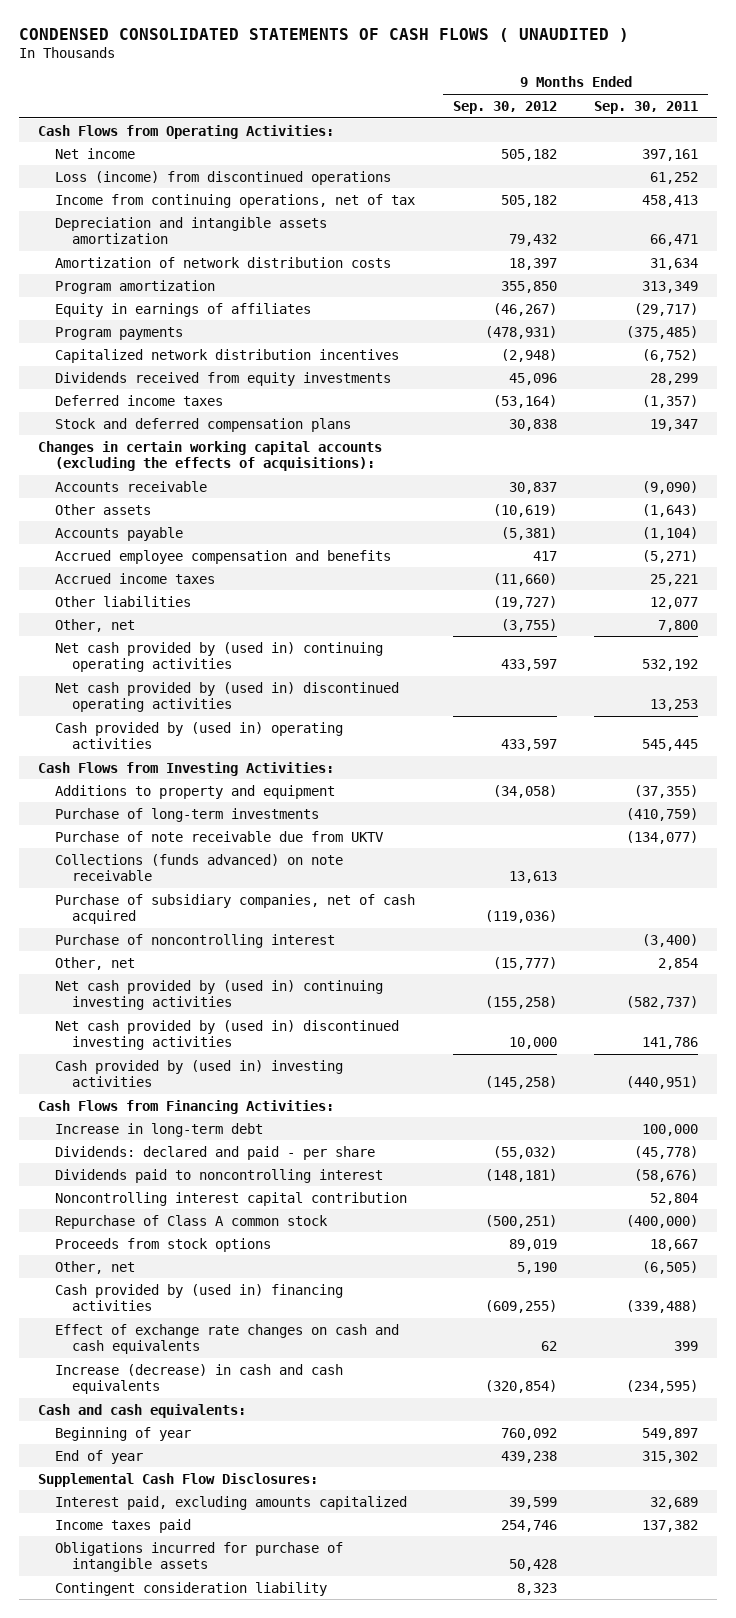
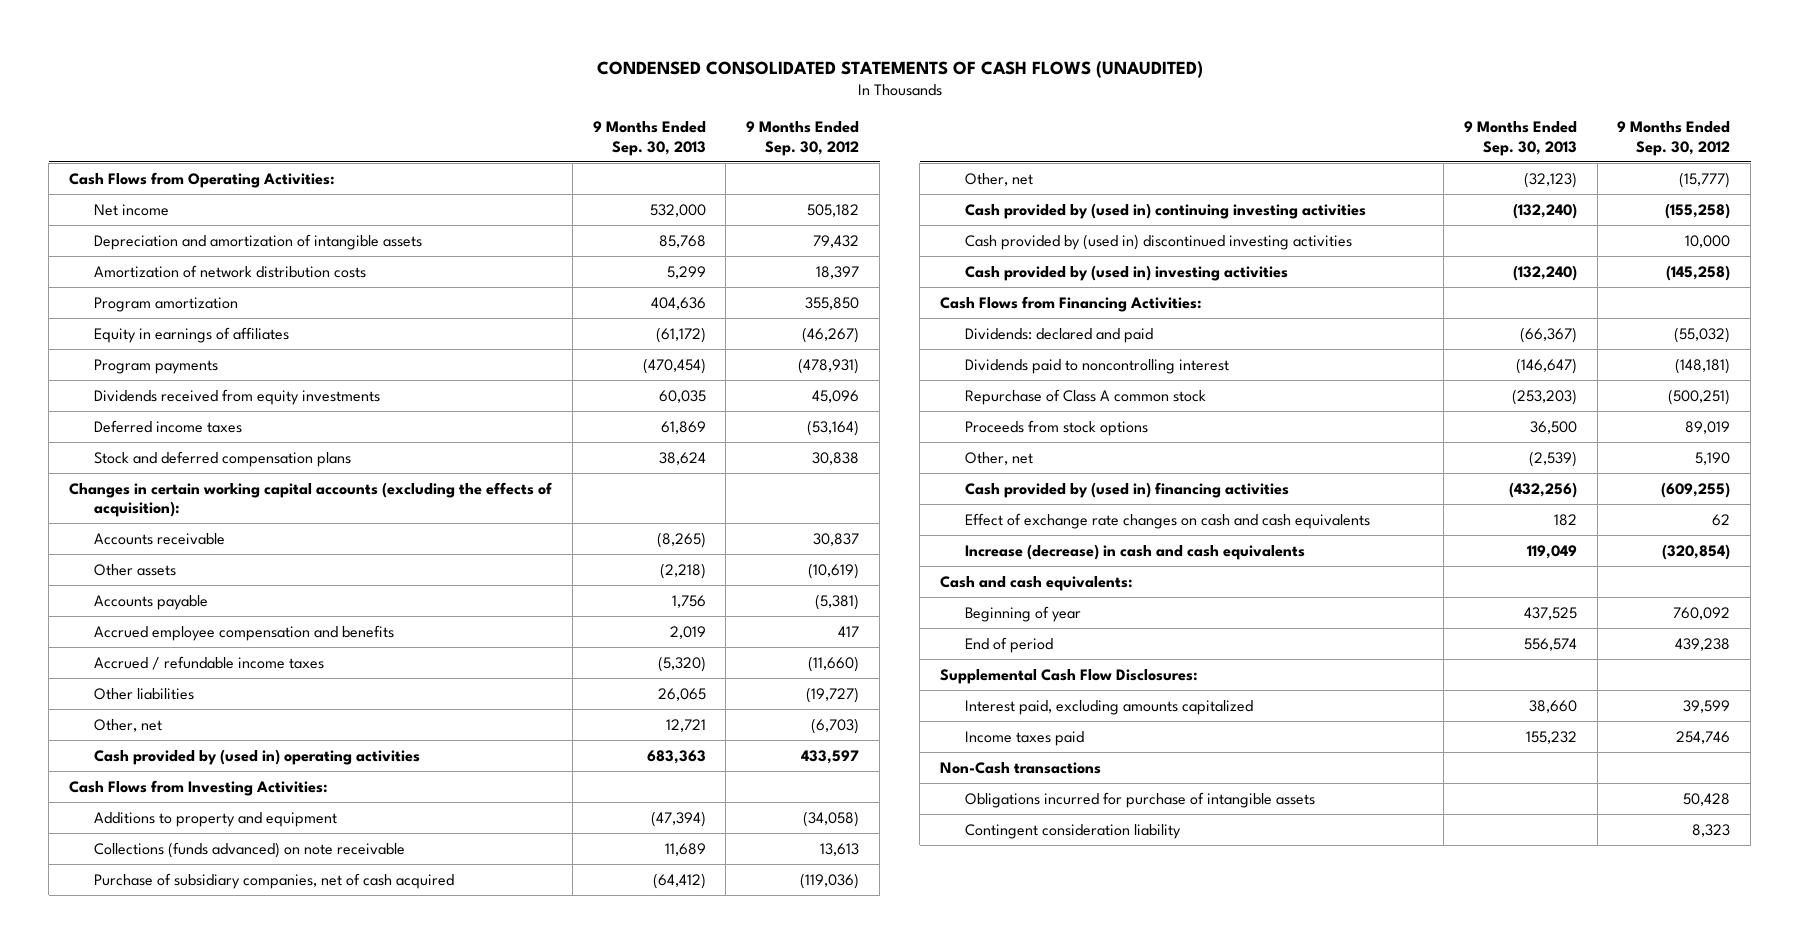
- CONDENSED CONSOLIDATED STATEMENTS OF CASH FLOWS ( UNAUDITED )
+ CONDENSED CONSOLIDATED STATEMENTS OF CASH FLOWS (UNAUDITED)
- | 9 Months Ended Sep. 30, 2012 | 9 Months Ended Sep. 30, 2011
+ | 9 Months Ended Sep. 30, 2013 | 9 Months Ended Sep. 30, 2012
- Loss (income) from discontinued operations | | 61,252
- Income from continuing operations, net of tax | 505,182 | 458,413
- Depreciation and intangible assets amortization | 79,432 | 66,471
+ Depreciation and amortization of intangible assets | 85,768 | 79,432
- Capitalized network distribution incentives | (2,948) | (6,752)
- Changes in certain working capital accounts (excluding the effects of acquisitions):
+ Changes in certain working capital accounts (excluding the effects of acquisition):
- Accrued income taxes | (11,660) | 25,221
+ Accrued / refundable income taxes | (5,320) | (11,660)
- Other, net | (3,755) | 7,800
- Net cash provided by (used in) continuing operating activities | 433,597 | 532,192
- Net cash provided by (used in) discontinued operating activities | | 13,253
+ Other, net | 12,721 | (6,703)
- Purchase of long-term investments | | (410,759)
- Purchase of note receivable due from UKTV | | (134,077)
- Purchase of noncontrolling interest | | (3,400)
- Net cash provided by (used in) continuing investing activities | (155,258) | (582,737)
- Net cash provided by (used in) discontinued investing activities | 10,000 | 141,786
+ Cash provided by (used in) continuing investing activities | (132,240) | (155,258)
+ Cash provided by (used in) discontinued investing activities | | 10,000
- Increase in long-term debt | | 100,000
- Dividends: declared and paid - per share | (55,032) | (45,778)
+ Dividends: declared and paid | (66,367) | (55,032)
- Noncontrolling interest capital contribution | | 52,804
- End of year | 439,238 | 315,302
+ End of period | 556,574 | 439,238
+ Non-Cash transactions

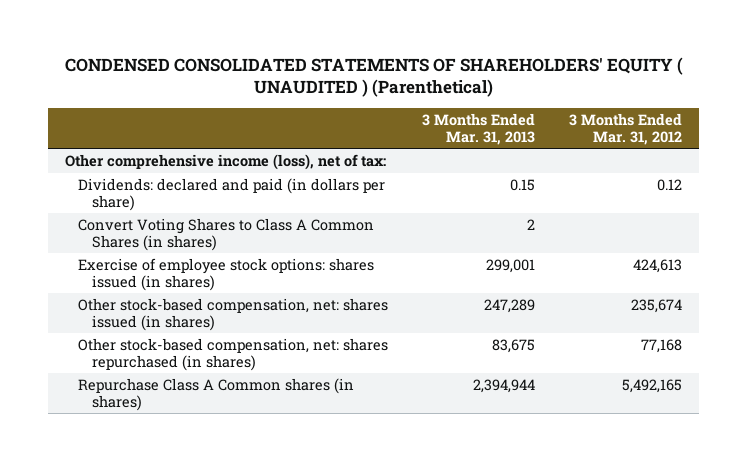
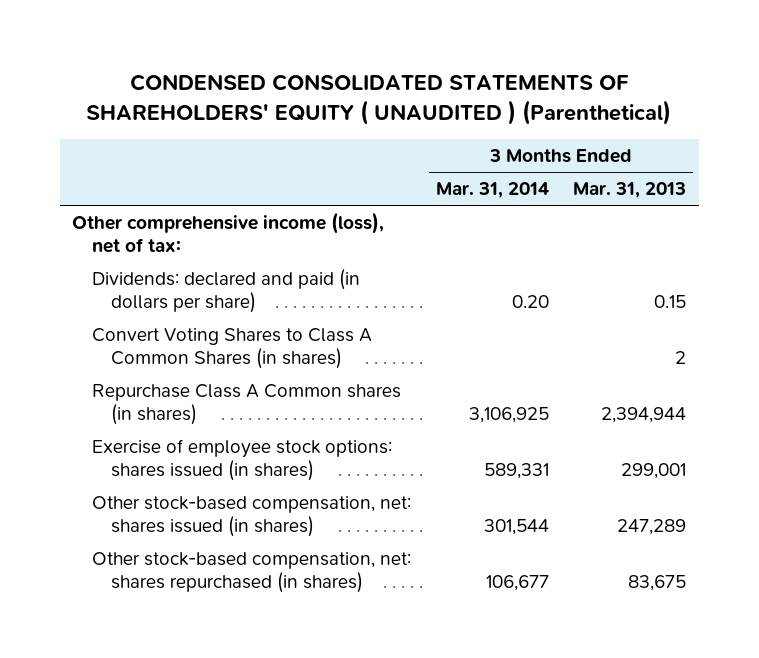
- | 3 Months Ended Mar. 31, 2013 | 3 Months Ended Mar. 31, 2012
+ | 3 Months Ended Mar. 31, 2014 | 3 Months Ended Mar. 31, 2013
moved up: Repurchase Class A Common shares (in shares) | 3,106,925 | 2,394,944

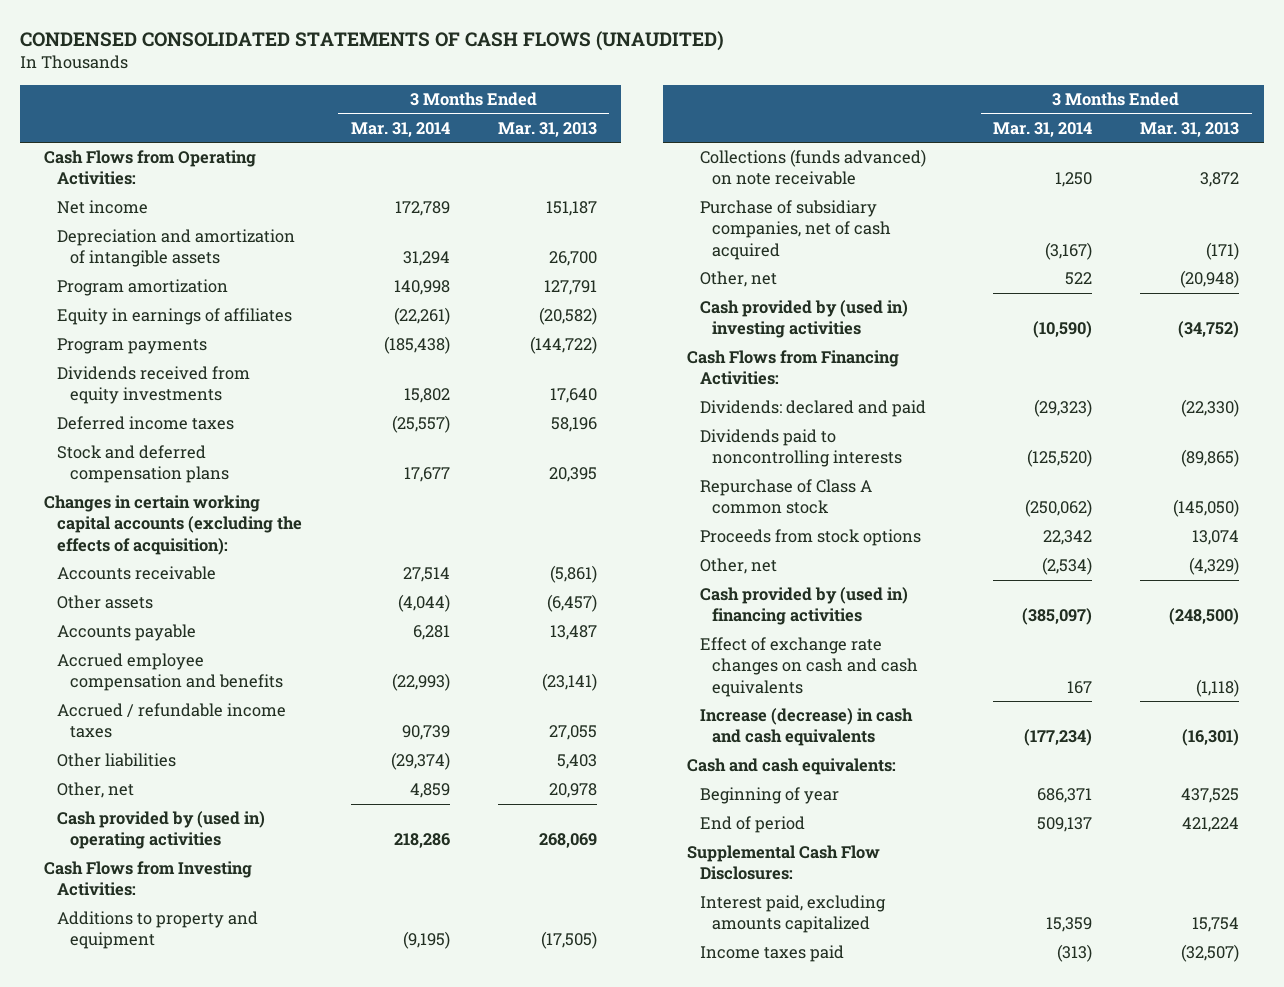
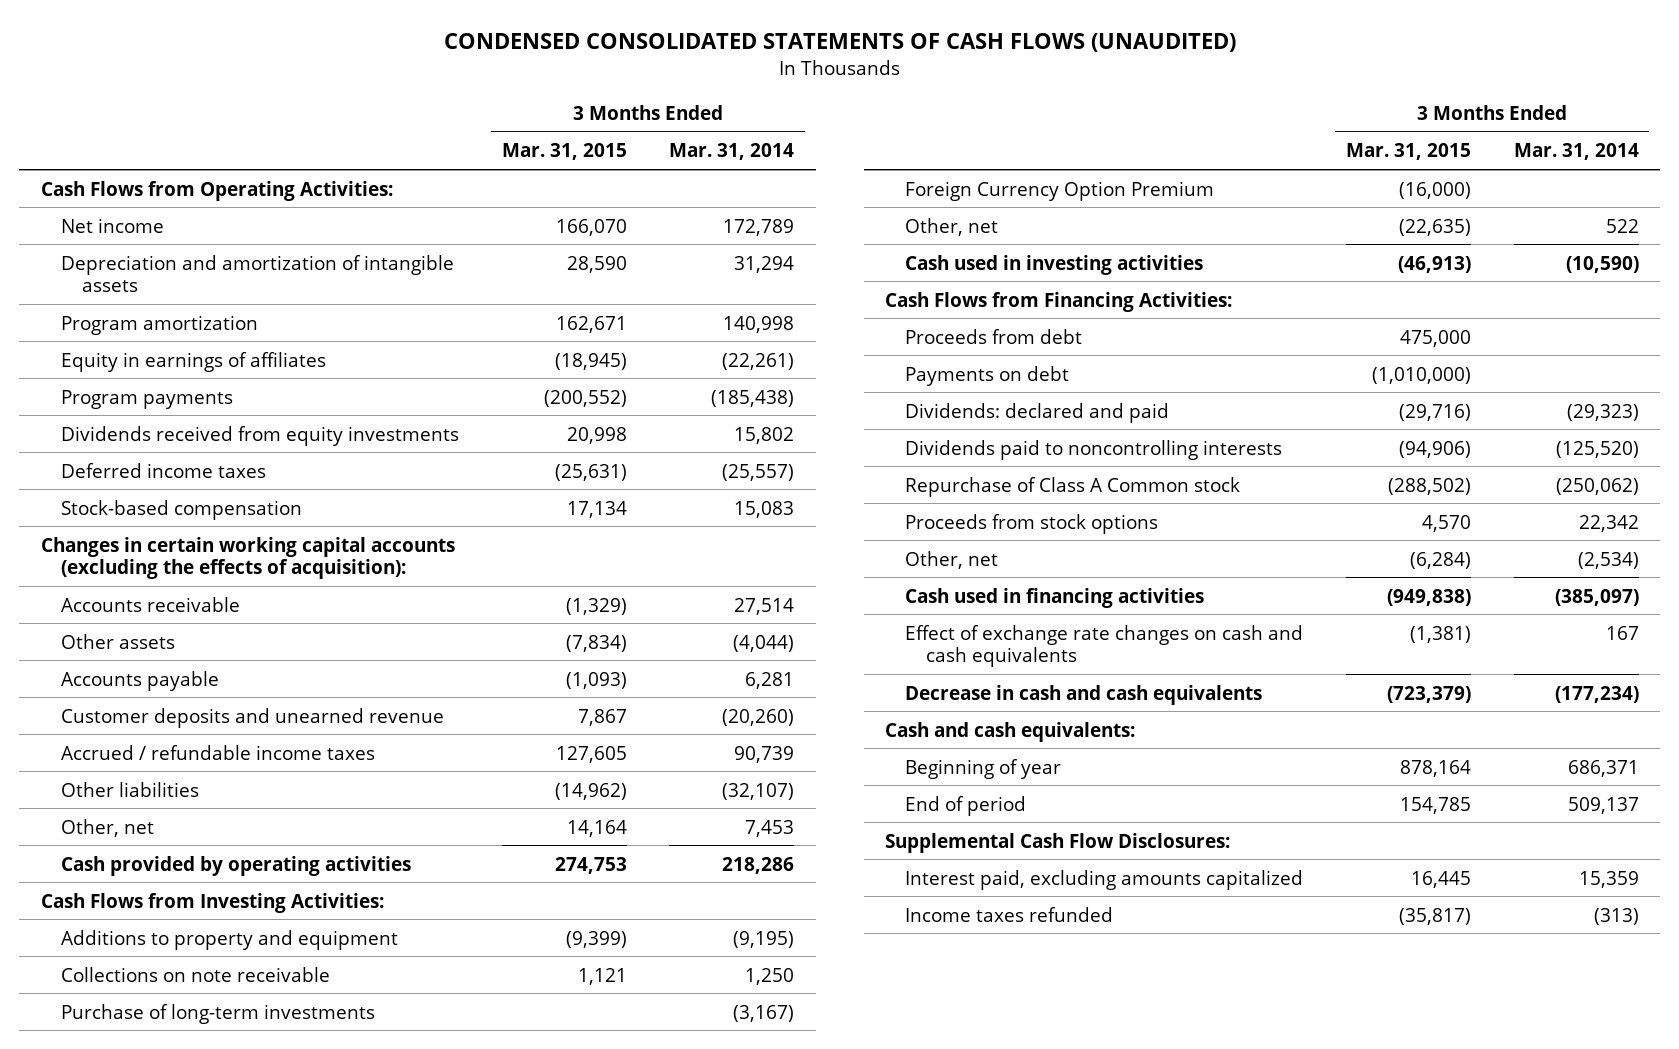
- | 3 Months Ended Mar. 31, 2014 | 3 Months Ended Mar. 31, 2013
+ | 3 Months Ended Mar. 31, 2015 | 3 Months Ended Mar. 31, 2014
- Stock and deferred compensation plans | 17,677 | 20,395
+ Stock-based compensation | 17,134 | 15,083
- Accrued employee compensation and benefits | (22,993) | (23,141)
+ Customer deposits and unearned revenue | 7,867 | (20,260)
- Other liabilities | (29,374) | 5,403
- Other, net | 4,859 | 20,978
- Cash provided by (used in) operating activities | 218,286 | 268,069
+ Other liabilities | (14,962) | (32,107)
+ Other, net | 14,164 | 7,453
+ Cash provided by operating activities | 274,753 | 218,286
- Collections (funds advanced) on note receivable | 1,250 | 3,872
- Purchase of subsidiary companies, net of cash acquired | (3,167) | (171)
+ Collections on note receivable | 1,121 | 1,250
+ Purchase of long-term investments | | (3,167)
+ Foreign Currency Option Premium | (16,000) |
- Cash provided by (used in) investing activities | (10,590) | (34,752)
+ Cash used in investing activities | (46,913) | (10,590)
+ Proceeds from debt | 475,000 |
+ Payments on debt | (1,010,000) |
- Repurchase of Class A common stock | (250,062) | (145,050)
+ Repurchase of Class A Common stock | (288,502) | (250,062)
- Cash provided by (used in) financing activities | (385,097) | (248,500)
+ Cash used in financing activities | (949,838) | (385,097)
- Increase (decrease) in cash and cash equivalents | (177,234) | (16,301)
+ Decrease in cash and cash equivalents | (723,379) | (177,234)
- Income taxes paid | (313) | (32,507)
+ Income taxes refunded | (35,817) | (313)

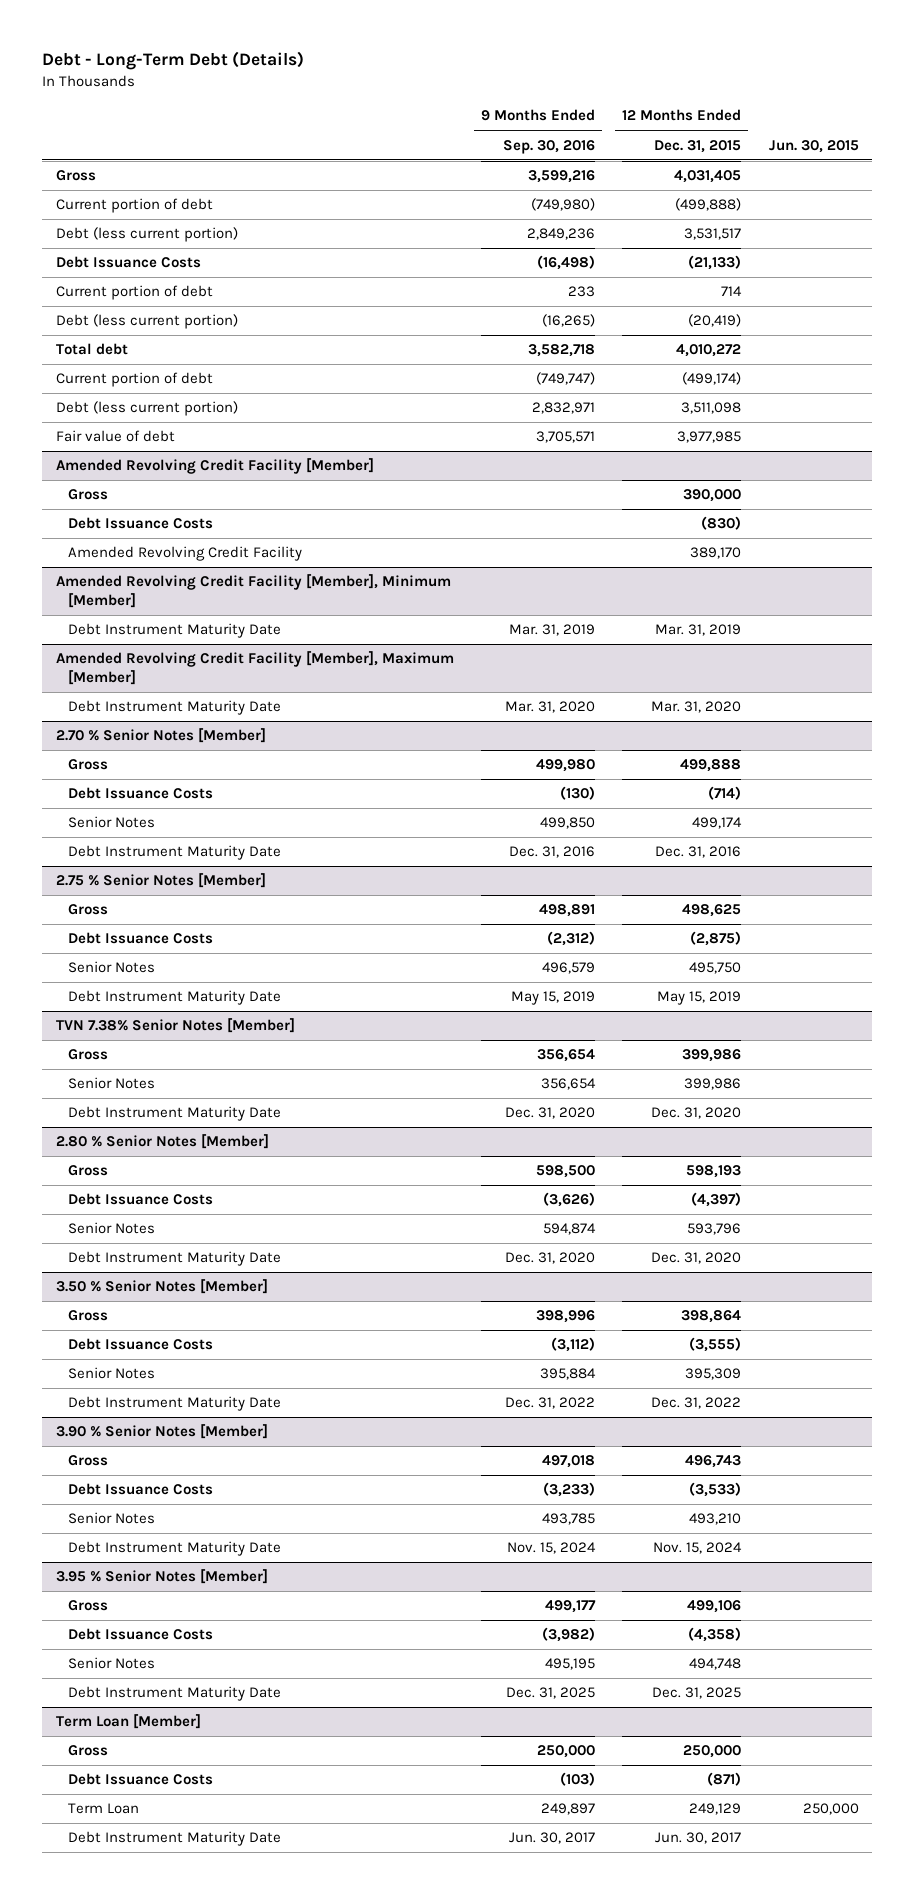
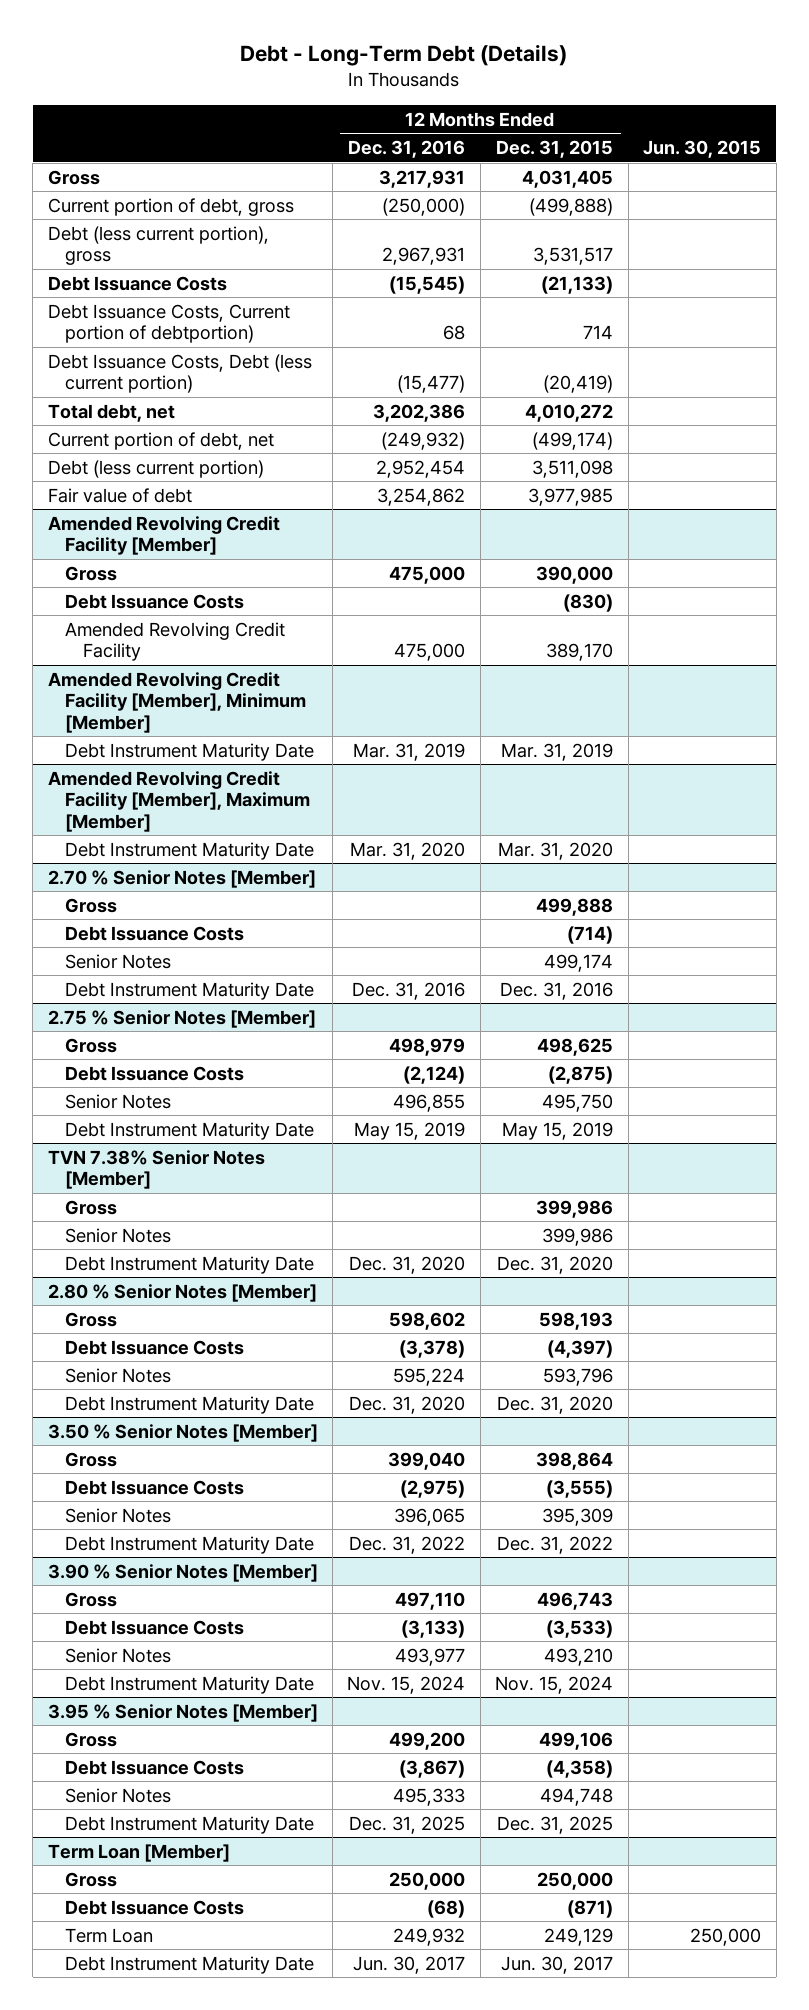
- | 9 Months Ended Sep. 30, 2016 | 12 Months Ended Dec. 31, 2015 | Jun. 30, 2015
+ | 12 Months Ended Dec. 31, 2016 | 12 Months Ended Dec. 31, 2015 | Jun. 30, 2015
- Current portion of debt | (749,980) | (499,888) |
- Debt (less current portion) | 2,849,236 | 3,531,517 |
+ Current portion of debt, gross | (250,000) | (499,888) |
+ Debt (less current portion), gross | 2,967,931 | 3,531,517 |
- Current portion of debt | 233 | 714 |
- Debt (less current portion) | (16,265) | (20,419) |
- Total debt | 3,582,718 | 4,010,272 |
- Current portion of debt | (749,747) | (499,174) |
+ Debt Issuance Costs, Current portion of debtportion) | 68 | 714 |
+ Debt Issuance Costs, Debt (less current portion) | (15,477) | (20,419) |
+ Total debt, net | 3,202,386 | 4,010,272 |
+ Current portion of debt, net | (249,932) | (499,174) |

